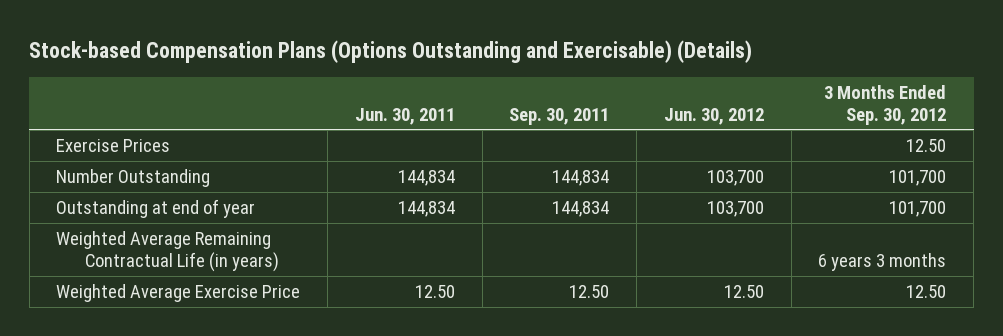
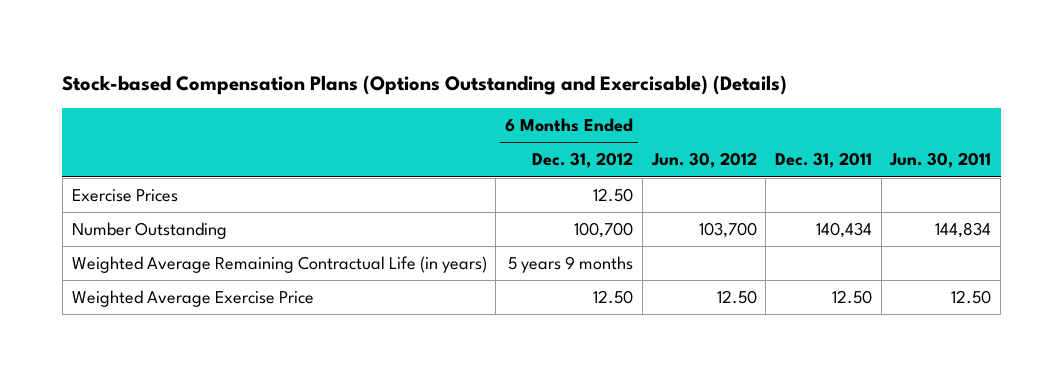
- | Jun. 30, 2011 | Sep. 30, 2011 | Jun. 30, 2012 | 3 Months Ended Sep. 30, 2012
+ | 6 Months Ended Dec. 31, 2012 | Jun. 30, 2012 | Dec. 31, 2011 | Jun. 30, 2011
- Outstanding at end of year | 144,834 | 144,834 | 103,700 | 101,700

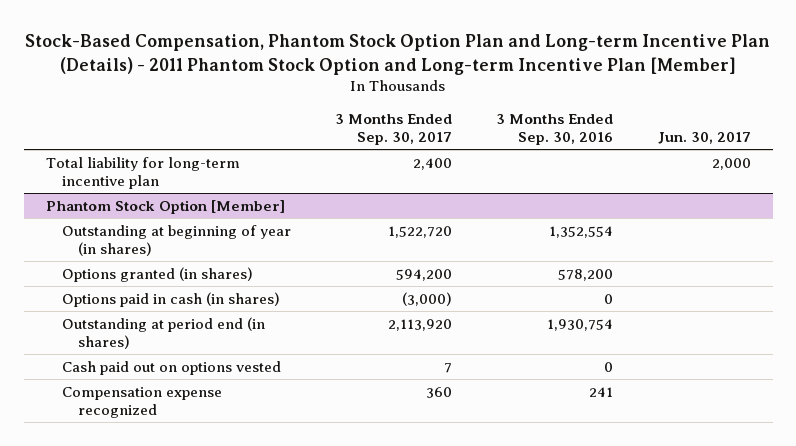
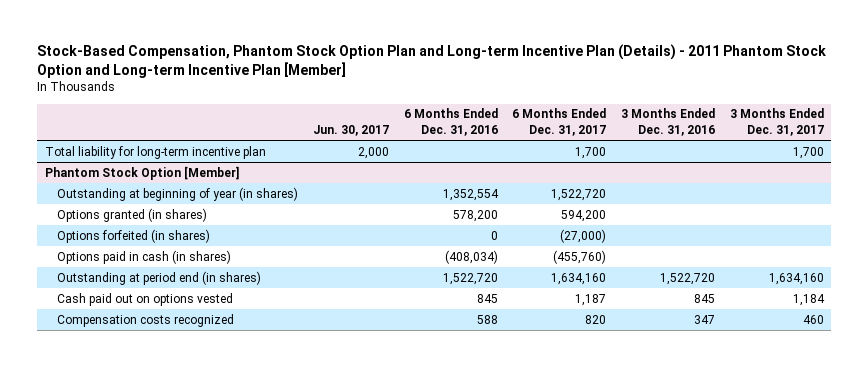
- | 3 Months Ended Sep. 30, 2017 | 3 Months Ended Sep. 30, 2016 | Jun. 30, 2017
+ | Jun. 30, 2017 | 6 Months Ended Dec. 31, 2016 | 6 Months Ended Dec. 31, 2017 | 3 Months Ended Dec. 31, 2016 | 3 Months Ended Dec. 31, 2017
@ Phantom Stock Option [Member]
+ Options forfeited (in shares) | | 0 | (27,000) | |
- Compensation expense recognized | 360 | 241 |
+ Compensation costs recognized | | 588 | 820 | 347 | 460

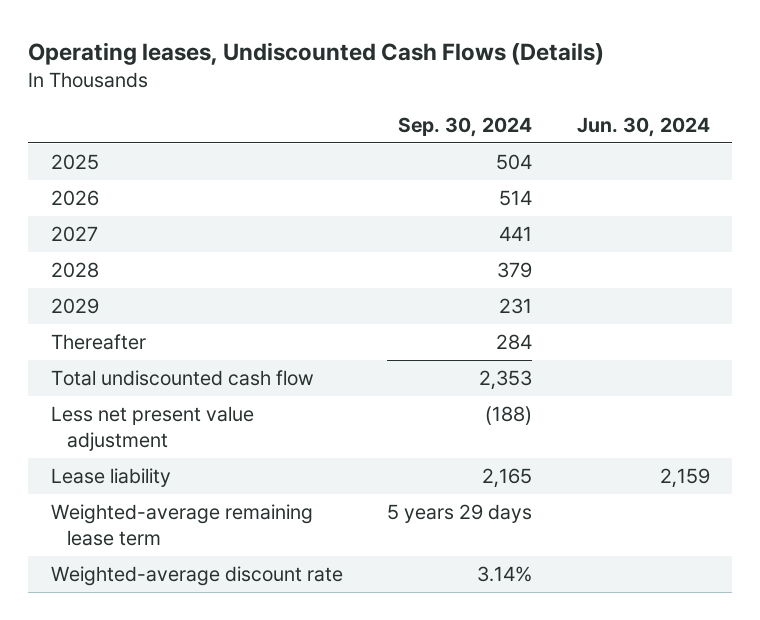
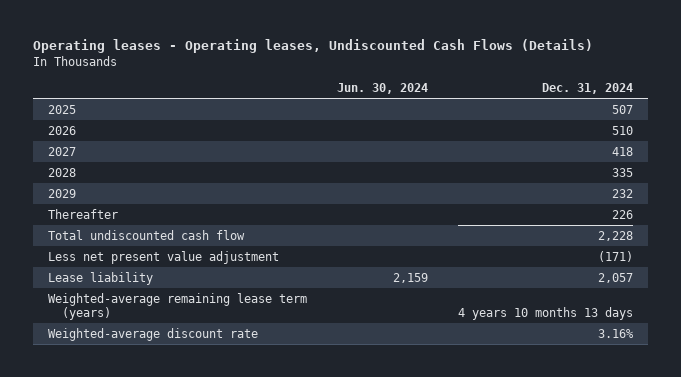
- Operating leases, Undiscounted Cash Flows (Details)
+ Operating leases - Operating leases, Undiscounted Cash Flows (Details)
- | Sep. 30, 2024 | Jun. 30, 2024
+ | Jun. 30, 2024 | Dec. 31, 2024
- Weighted-average remaining lease term | 5 years 29 days |
+ Weighted-average remaining lease term (years) | | 4 years 10 months 13 days

